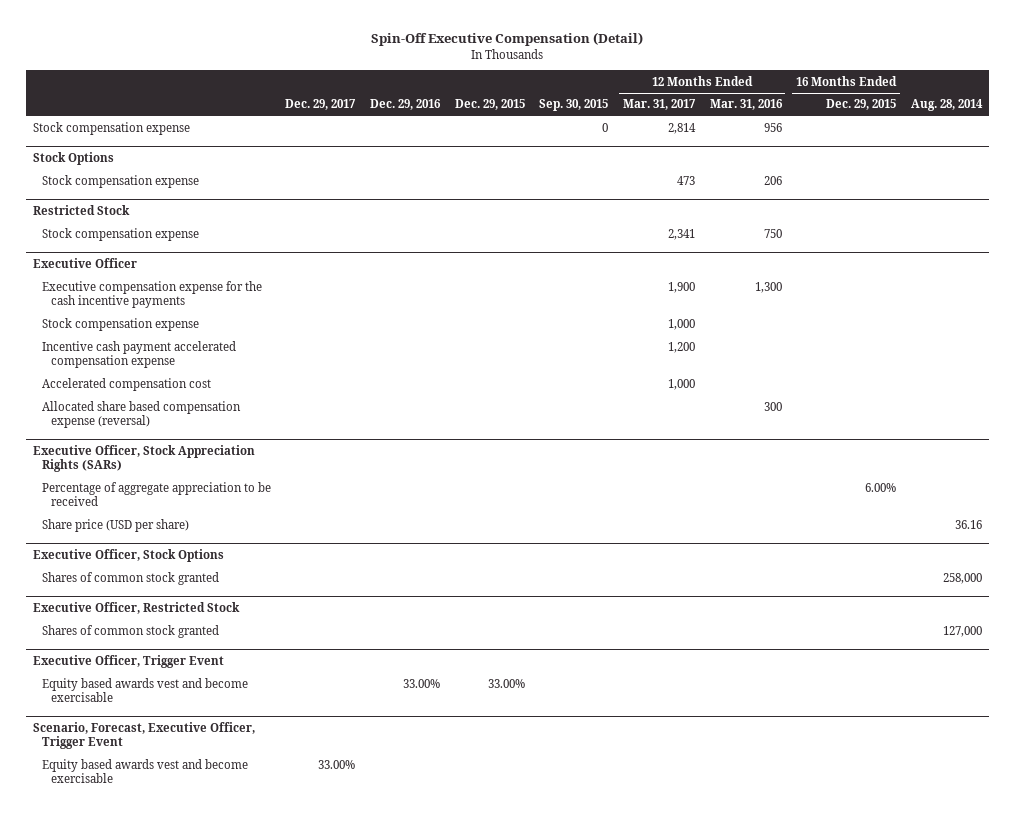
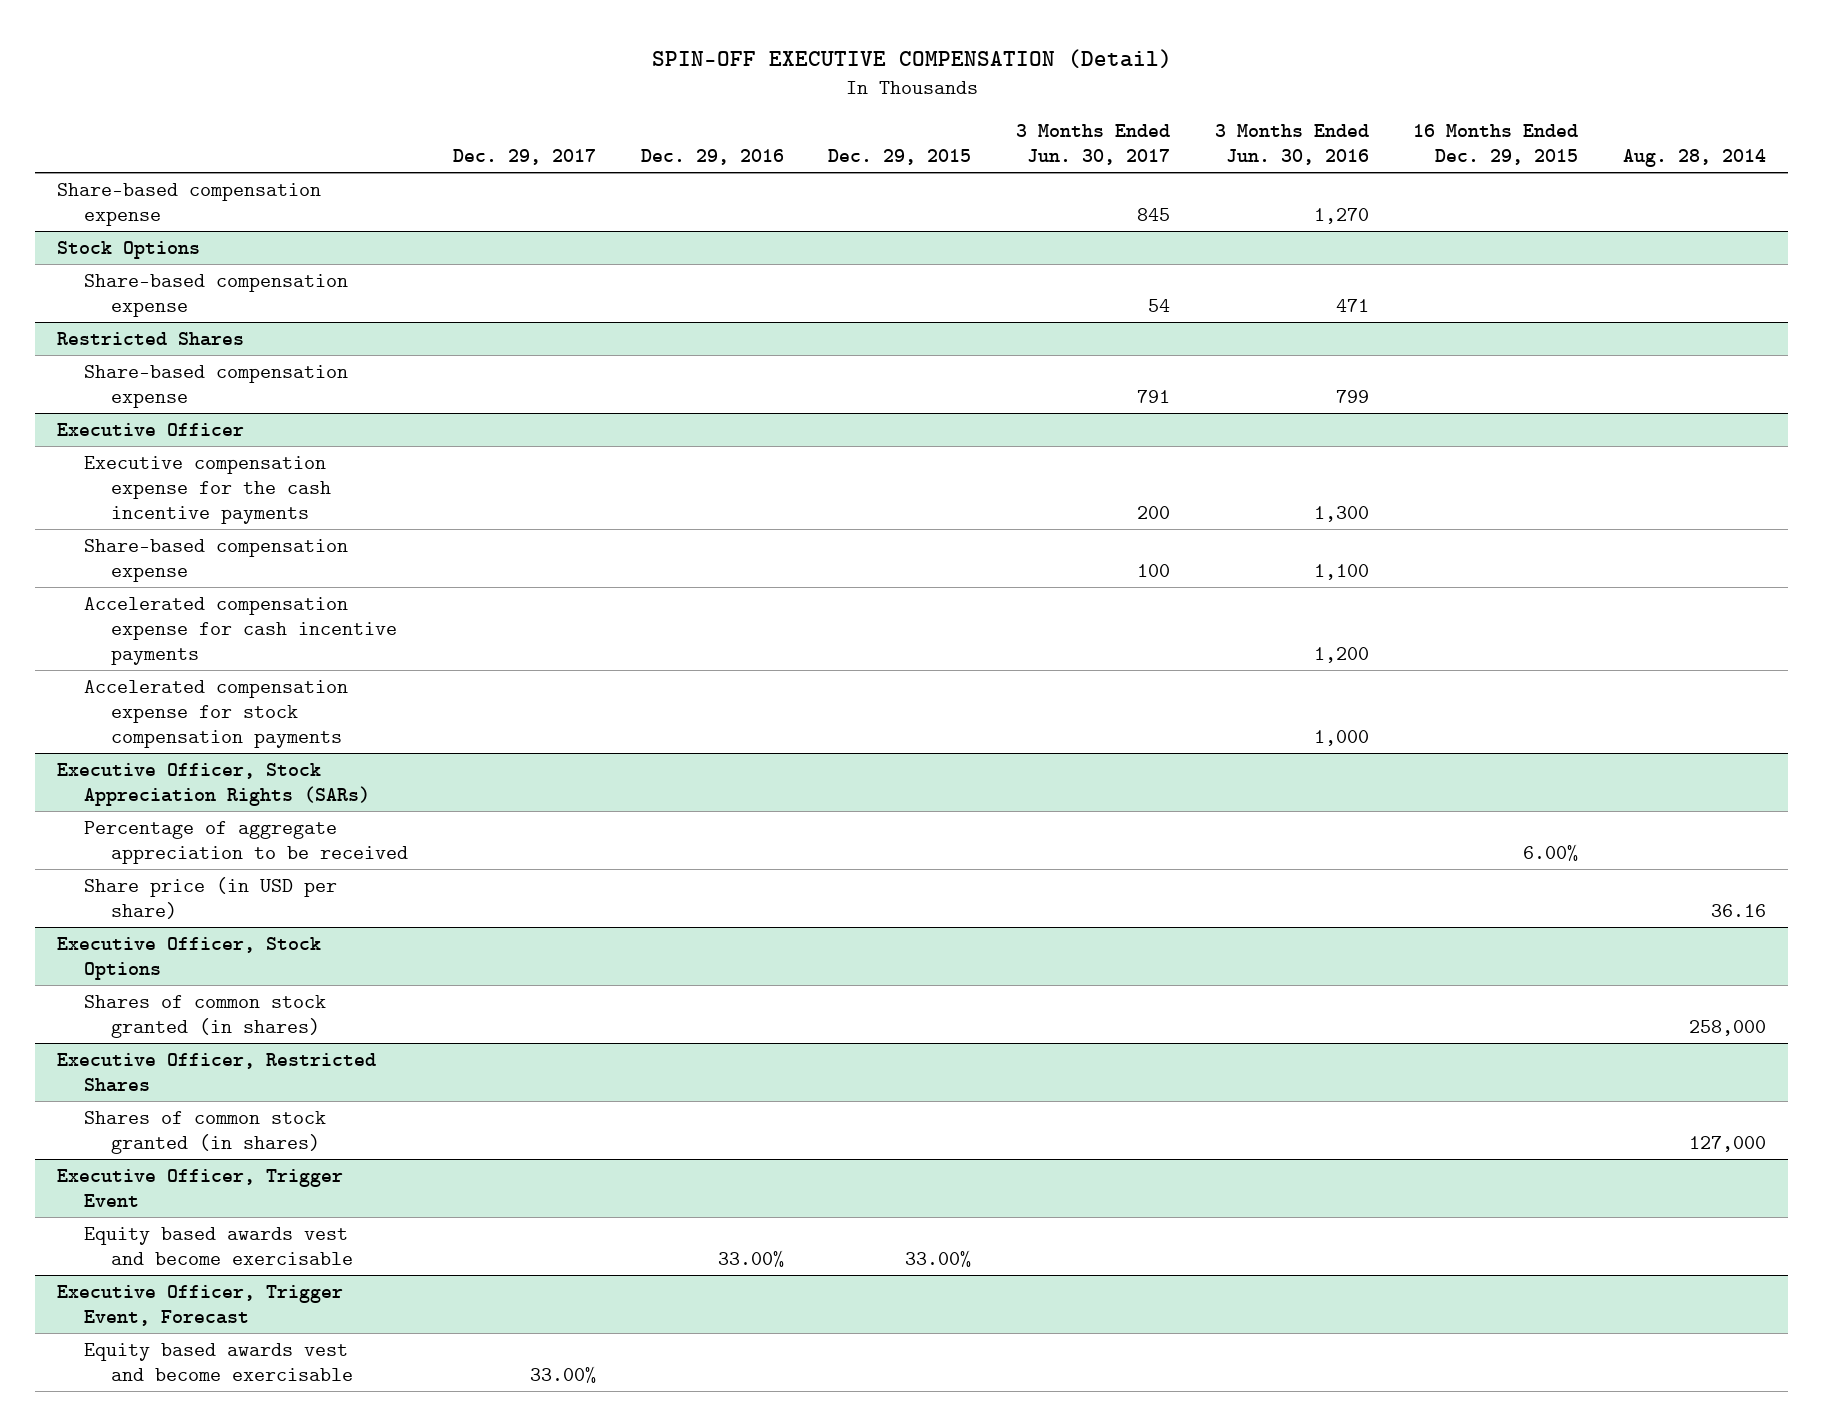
- Spin-Off Executive Compensation (Detail)
+ SPIN-OFF EXECUTIVE COMPENSATION (Detail)
- | Dec. 29, 2017 | Dec. 29, 2016 | Dec. 29, 2015 | Sep. 30, 2015 | 12 Months Ended Mar. 31, 2017 | 12 Months Ended Mar. 31, 2016 | 16 Months Ended Dec. 29, 2015 | Aug. 28, 2014
+ | Dec. 29, 2017 | Dec. 29, 2016 | Dec. 29, 2015 | 3 Months Ended Jun. 30, 2017 | 3 Months Ended Jun. 30, 2016 | 16 Months Ended Dec. 29, 2015 | Aug. 28, 2014
- Stock compensation expense | | | | 0 | 2,814 | 956 | |
+ Share-based compensation expense | | | | 845 | 1,270 | |
@ Stock Options
- Stock compensation expense | | | | | 473 | 206 | |
- Restricted Stock
- Stock compensation expense | | | | | 2,341 | 750 | |
@ Stock Options
+ Share-based compensation expense | | | | 54 | 471 | |
+ Restricted Shares
+ Share-based compensation expense | | | | 791 | 799 | |
@ Executive Officer
- Stock compensation expense | | | | | 1,000 | | |
- Incentive cash payment accelerated compensation expense | | | | | 1,200 | | |
- Accelerated compensation cost | | | | | 1,000 | | |
- Allocated share based compensation expense (reversal) | | | | | | 300 | |
+ Share-based compensation expense | | | | 100 | 1,100 | |
+ Accelerated compensation expense for cash incentive payments | | | | | 1,200 | |
+ Accelerated compensation expense for stock compensation payments | | | | | 1,000 | |
@ Executive Officer, Stock Appreciation Rights (SARs)
- Share price (USD per share) | | | | | | | | 36.16
+ Share price (in USD per share) | | | | | | | 36.16
@ Executive Officer, Stock Options
- Shares of common stock granted | | | | | | | | 258,000
- Executive Officer, Restricted Stock
- Shares of common stock granted | | | | | | | | 127,000
@ Executive Officer, Stock Options
+ Shares of common stock granted (in shares) | | | | | | | 258,000
+ Executive Officer, Restricted Shares
+ Shares of common stock granted (in shares) | | | | | | | 127,000
- Scenario, Forecast, Executive Officer, Trigger Event
+ Executive Officer, Trigger Event, Forecast

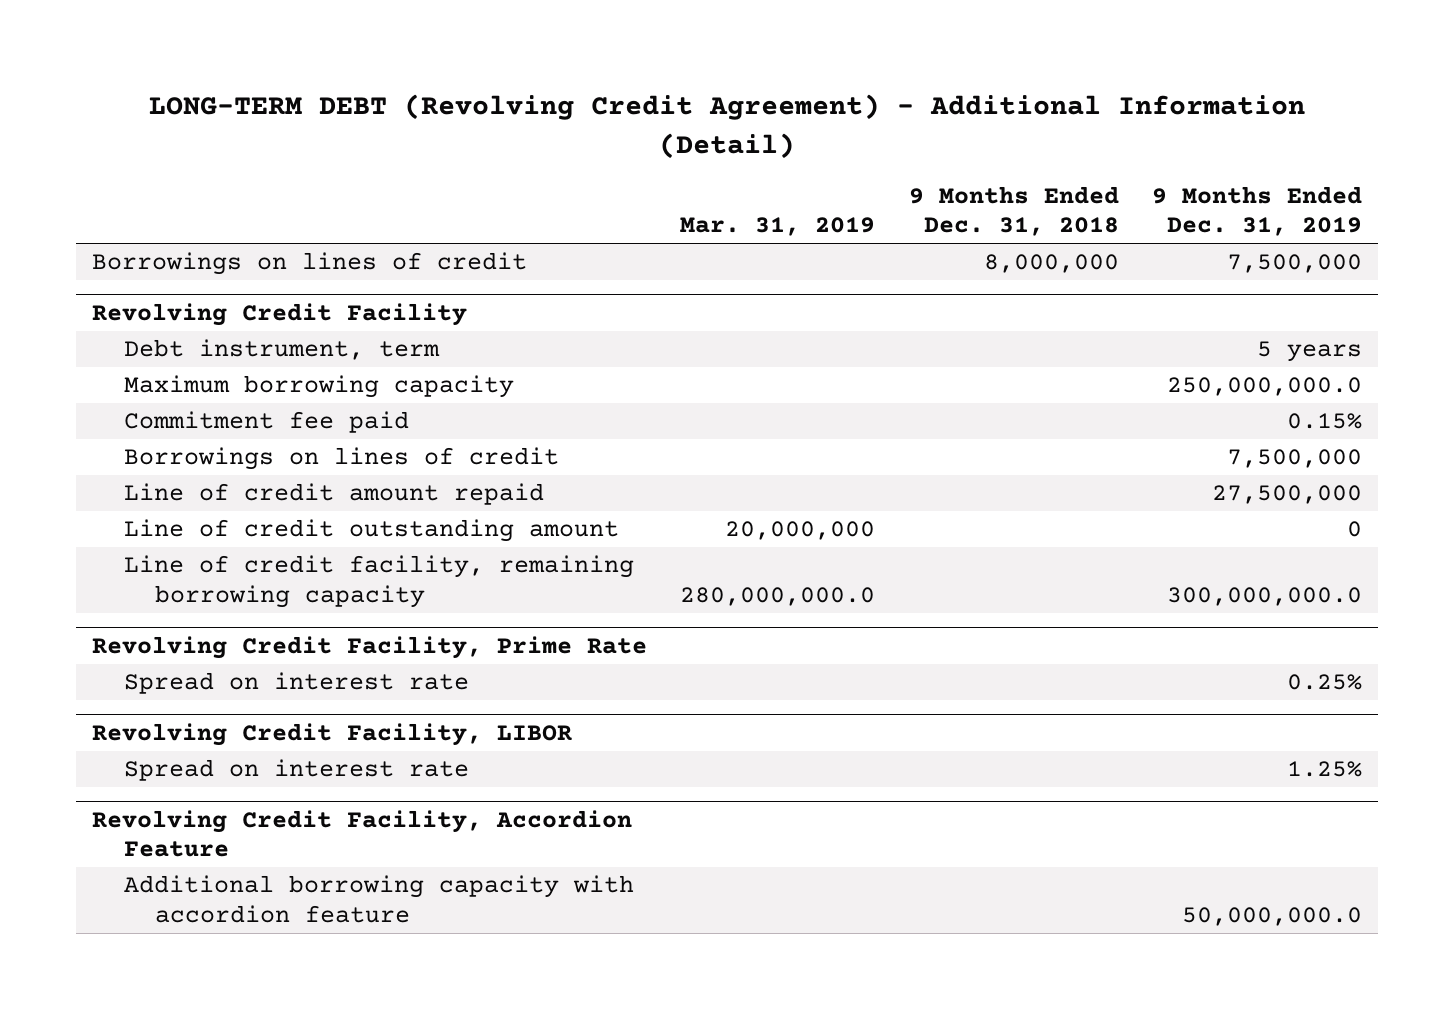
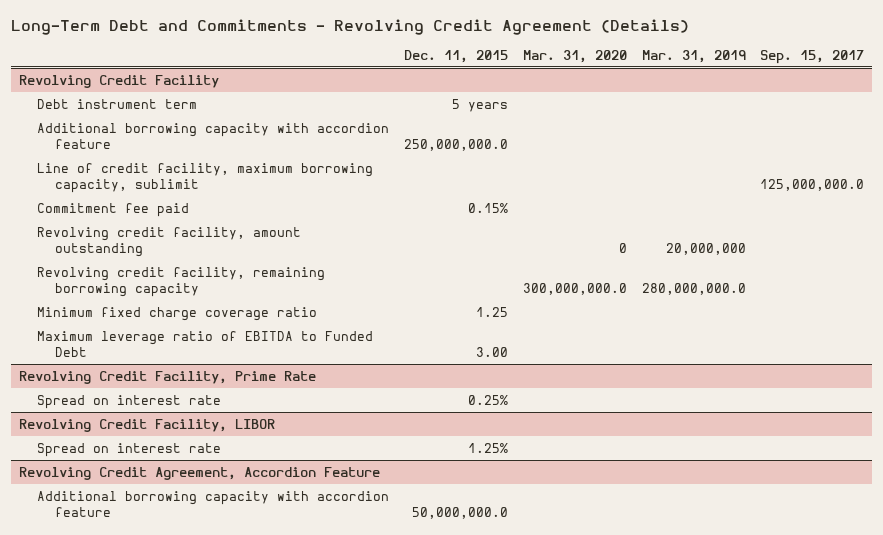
- LONG-TERM DEBT (Revolving Credit Agreement) - Additional Information (Detail)
+ Long-Term Debt and Commitments - Revolving Credit Agreement (Details)
- | Mar. 31, 2019 | 9 Months Ended Dec. 31, 2018 | 9 Months Ended Dec. 31, 2019
+ | Dec. 11, 2015 | Mar. 31, 2020 | Mar. 31, 2019 | Sep. 15, 2017
- Borrowings on lines of credit | | 8,000,000 | 7,500,000
@ Revolving Credit Facility
- Debt instrument, term | | | 5 years
- Maximum borrowing capacity | | | 250,000,000.0
+ Debt instrument term | 5 years | | |
+ Additional borrowing capacity with accordion feature | 250,000,000.0 | | |
+ Line of credit facility, maximum borrowing capacity, sublimit | | | | 125,000,000.0
- Borrowings on lines of credit | | | 7,500,000
- Line of credit amount repaid | | | 27,500,000
- Line of credit outstanding amount | 20,000,000 | | 0
- Line of credit facility, remaining borrowing capacity | 280,000,000.0 | | 300,000,000.0
+ Revolving credit facility, amount outstanding | | 0 | 20,000,000 |
+ Revolving credit facility, remaining borrowing capacity | | 300,000,000.0 | 280,000,000.0 |
+ Minimum fixed charge coverage ratio | 1.25 | | |
+ Maximum leverage ratio of EBITDA to Funded Debt | 3.00 | | |
- Revolving Credit Facility, Accordion Feature
+ Revolving Credit Agreement, Accordion Feature

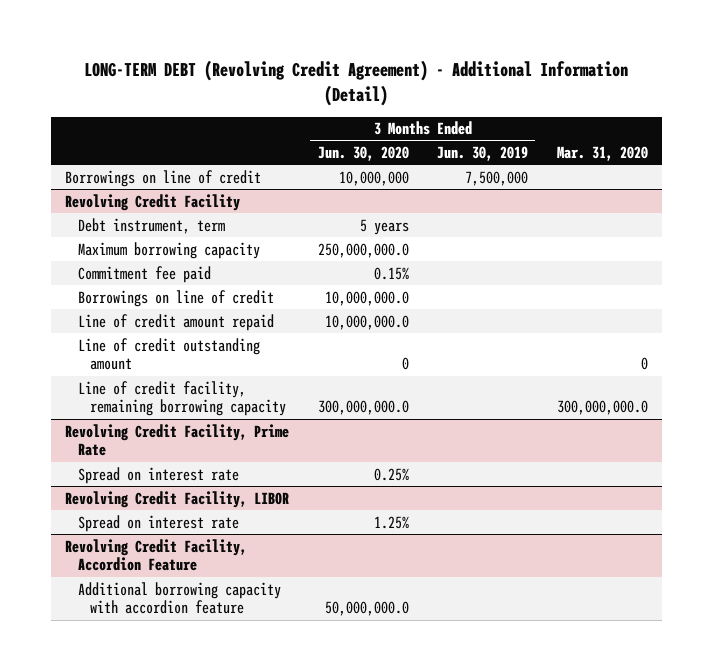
- Long-Term Debt and Commitments - Revolving Credit Agreement (Details)
+ LONG-TERM DEBT (Revolving Credit Agreement) - Additional Information (Detail)
- | Dec. 11, 2015 | Mar. 31, 2020 | Mar. 31, 2019 | Sep. 15, 2017
+ | 3 Months Ended Jun. 30, 2020 | 3 Months Ended Jun. 30, 2019 | Mar. 31, 2020
+ Borrowings on line of credit | 10,000,000 | 7,500,000 |
@ Revolving Credit Facility
- Debt instrument term | 5 years | | |
- Additional borrowing capacity with accordion feature | 250,000,000.0 | | |
- Line of credit facility, maximum borrowing capacity, sublimit | | | | 125,000,000.0
+ Debt instrument, term | 5 years | |
+ Maximum borrowing capacity | 250,000,000.0 | |
- Revolving credit facility, amount outstanding | | 0 | 20,000,000 |
- Revolving credit facility, remaining borrowing capacity | | 300,000,000.0 | 280,000,000.0 |
- Minimum fixed charge coverage ratio | 1.25 | | |
- Maximum leverage ratio of EBITDA to Funded Debt | 3.00 | | |
+ Borrowings on line of credit | 10,000,000.0 | |
+ Line of credit amount repaid | 10,000,000.0 | |
+ Line of credit outstanding amount | 0 | | 0
+ Line of credit facility, remaining borrowing capacity | 300,000,000.0 | | 300,000,000.0
- Revolving Credit Agreement, Accordion Feature
+ Revolving Credit Facility, Accordion Feature

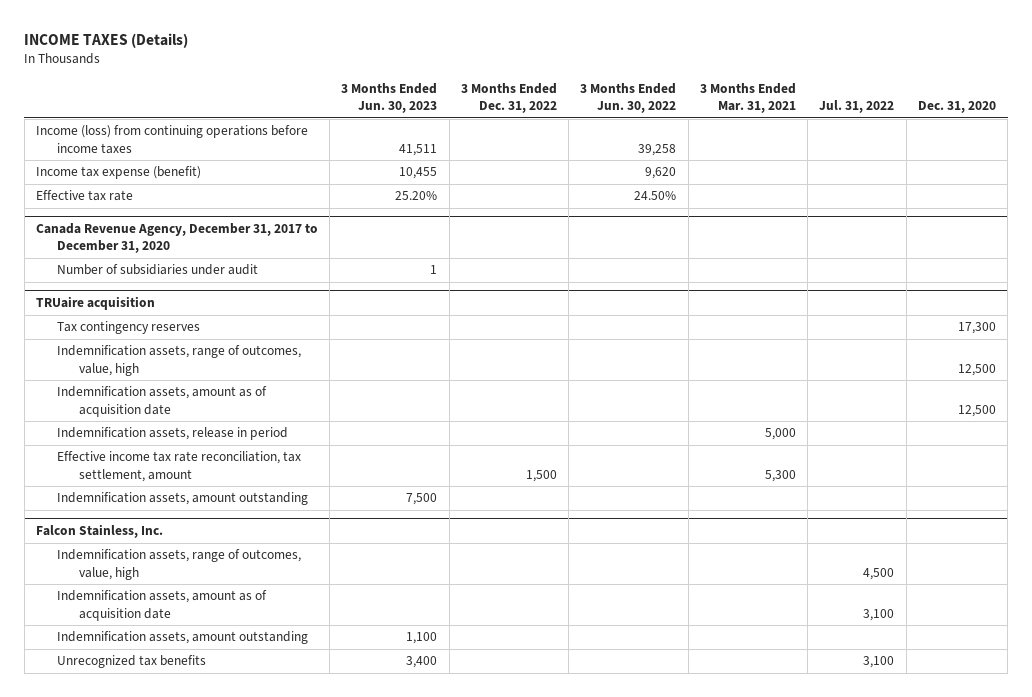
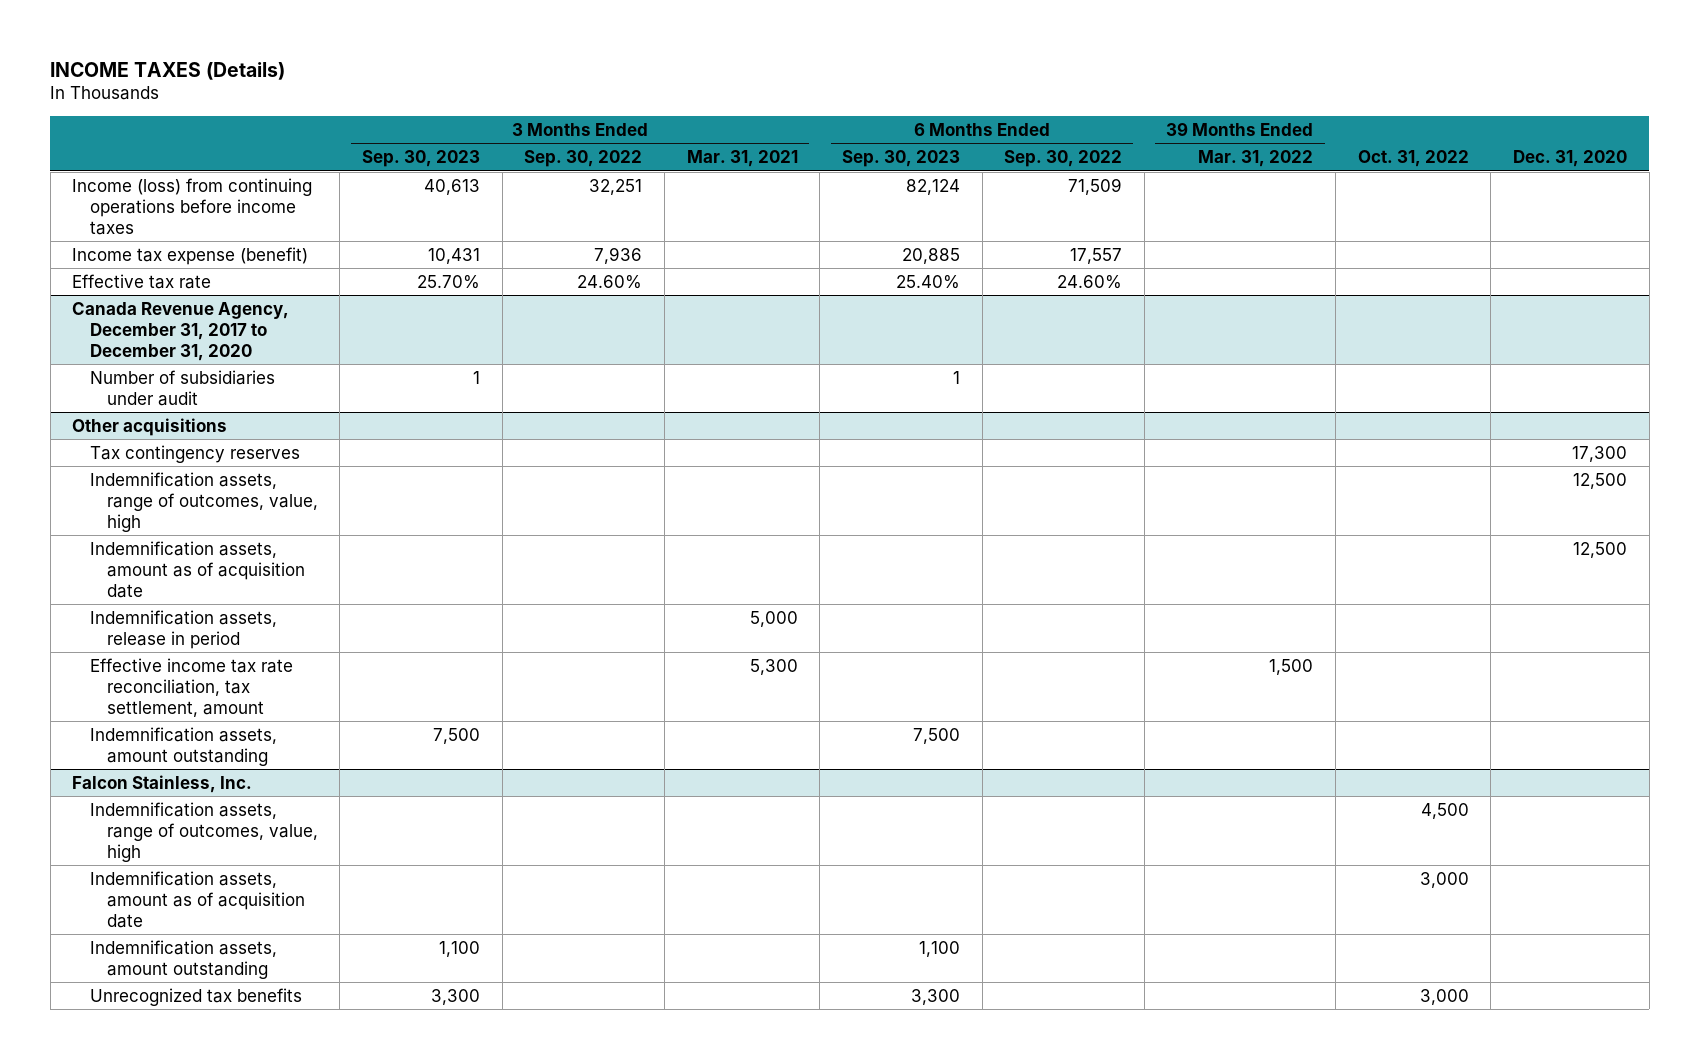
- | 3 Months Ended Jun. 30, 2023 | 3 Months Ended Dec. 31, 2022 | 3 Months Ended Jun. 30, 2022 | 3 Months Ended Mar. 31, 2021 | Jul. 31, 2022 | Dec. 31, 2020
+ | 3 Months Ended Sep. 30, 2023 | 3 Months Ended Sep. 30, 2022 | 3 Months Ended Mar. 31, 2021 | 6 Months Ended Sep. 30, 2023 | 6 Months Ended Sep. 30, 2022 | 39 Months Ended Mar. 31, 2022 | Oct. 31, 2022 | Dec. 31, 2020
- TRUaire acquisition
+ Other acquisitions

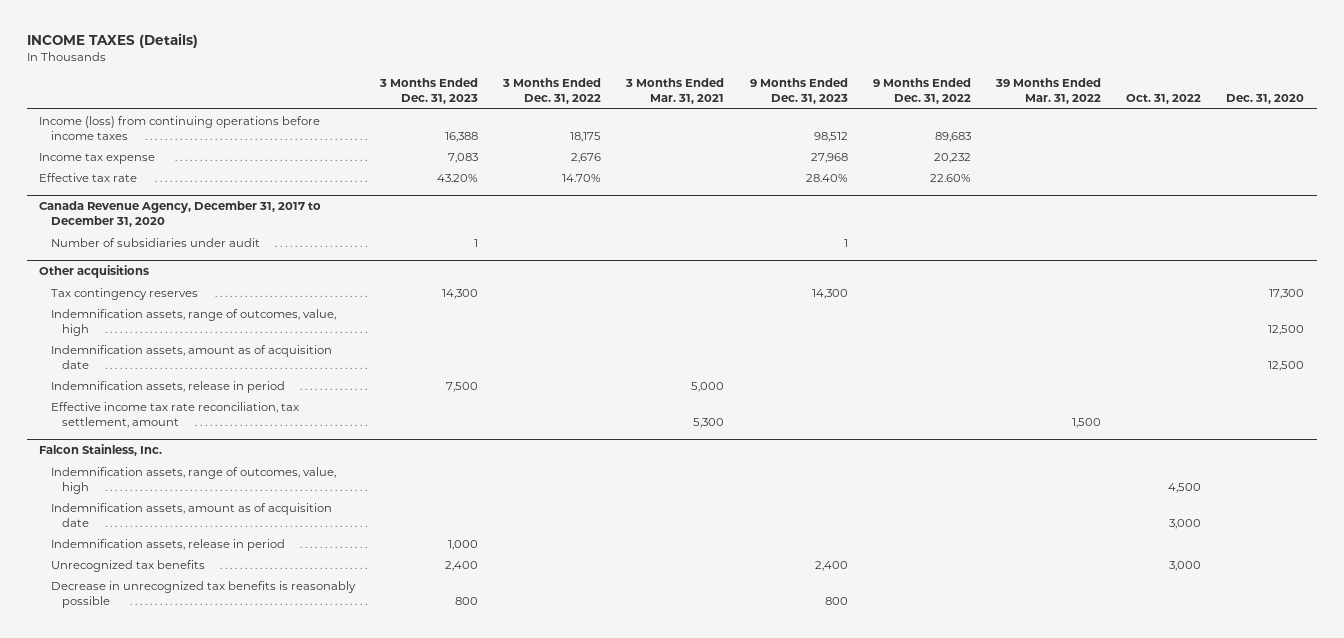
- | 3 Months Ended Sep. 30, 2023 | 3 Months Ended Sep. 30, 2022 | 3 Months Ended Mar. 31, 2021 | 6 Months Ended Sep. 30, 2023 | 6 Months Ended Sep. 30, 2022 | 39 Months Ended Mar. 31, 2022 | Oct. 31, 2022 | Dec. 31, 2020
+ | 3 Months Ended Dec. 31, 2023 | 3 Months Ended Dec. 31, 2022 | 3 Months Ended Mar. 31, 2021 | 9 Months Ended Dec. 31, 2023 | 9 Months Ended Dec. 31, 2022 | 39 Months Ended Mar. 31, 2022 | Oct. 31, 2022 | Dec. 31, 2020
- Income tax expense (benefit) | 10,431 | 7,936 | | 20,885 | 17,557 | | |
+ Income tax expense | 7,083 | 2,676 | | 27,968 | 20,232 | | |
@ Other acquisitions
- Indemnification assets, amount outstanding | 7,500 | | | 7,500 | | | |
@ Falcon Stainless, Inc.
- Indemnification assets, amount outstanding | 1,100 | | | 1,100 | | | |
+ Indemnification assets, release in period | 1,000 | | | | | | |
+ Decrease in unrecognized tax benefits is reasonably possible | 800 | | | 800 | | | |

